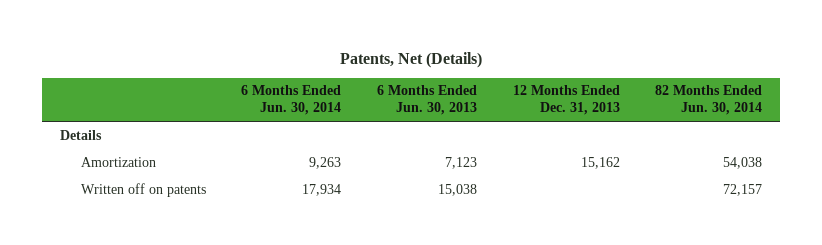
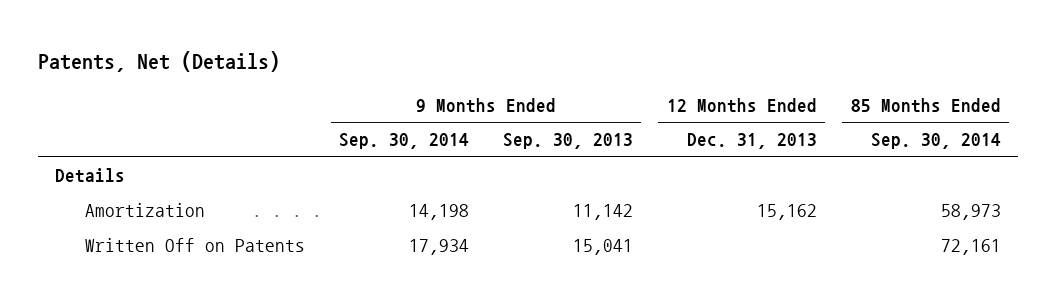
- | 6 Months Ended Jun. 30, 2014 | 6 Months Ended Jun. 30, 2013 | 12 Months Ended Dec. 31, 2013 | 82 Months Ended Jun. 30, 2014
+ | 9 Months Ended Sep. 30, 2014 | 9 Months Ended Sep. 30, 2013 | 12 Months Ended Dec. 31, 2013 | 85 Months Ended Sep. 30, 2014
- Written off on patents | 17,934 | 15,038 | | 72,157
+ Written Off on Patents | 17,934 | 15,041 | | 72,161

